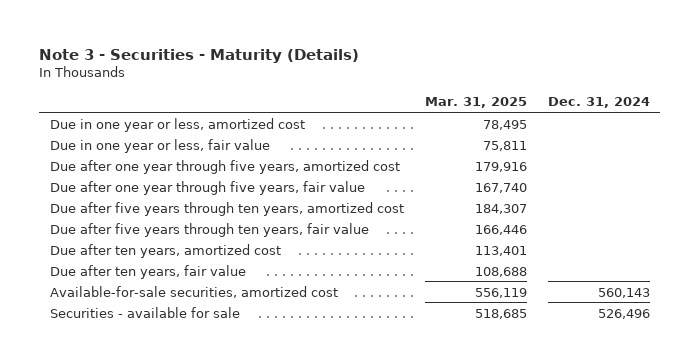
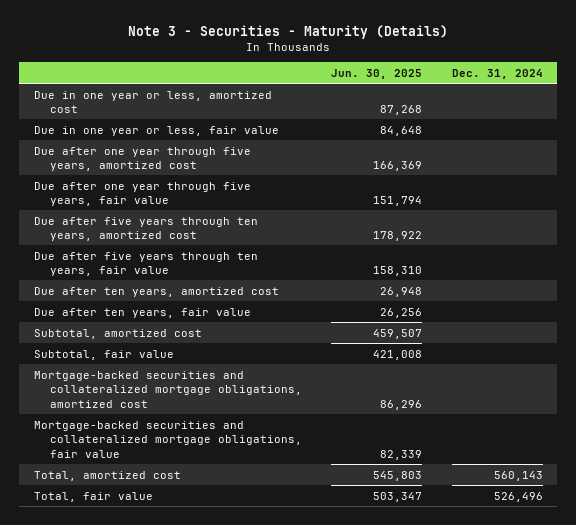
- | Mar. 31, 2025 | Dec. 31, 2024
+ | Jun. 30, 2025 | Dec. 31, 2024
- Available-for-sale securities, amortized cost | 556,119 | 560,143
- Securities - available for sale | 518,685 | 526,496
+ Subtotal, amortized cost | 459,507 |
+ Subtotal, fair value | 421,008 |
+ Mortgage-backed securities and collateralized mortgage obligations, amortized cost | 86,296 |
+ Mortgage-backed securities and collateralized mortgage obligations, fair value | 82,339 |
+ Total, amortized cost | 545,803 | 560,143
+ Total, fair value | 503,347 | 526,496

